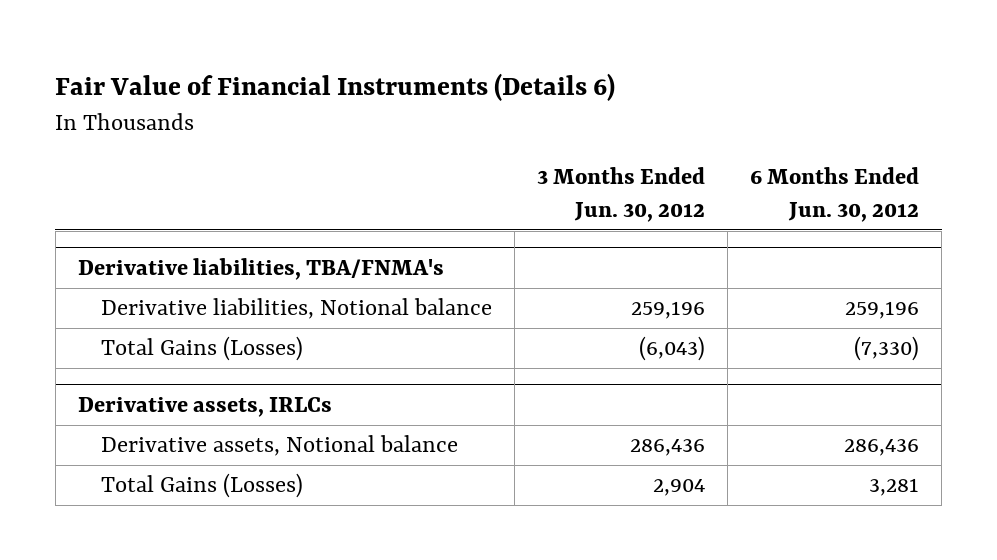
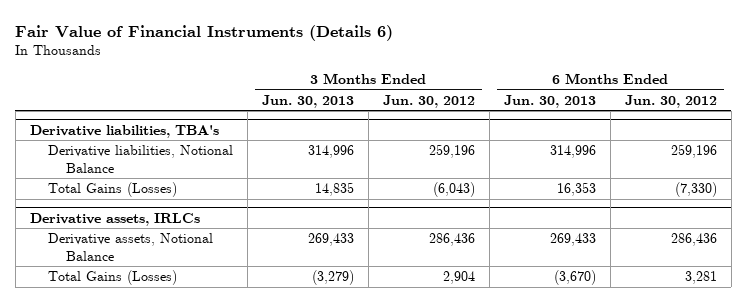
- | 3 Months Ended Jun. 30, 2012 | 6 Months Ended Jun. 30, 2012
+ | 3 Months Ended Jun. 30, 2013 | 3 Months Ended Jun. 30, 2012 | 6 Months Ended Jun. 30, 2013 | 6 Months Ended Jun. 30, 2012
- Derivative liabilities, TBA/FNMA's
- Derivative liabilities, Notional balance | 259,196 | 259,196
+ Derivative liabilities, TBA's
+ Derivative liabilities, Notional Balance | 314,996 | 259,196 | 314,996 | 259,196
@ Derivative assets, IRLCs
- Derivative assets, Notional balance | 286,436 | 286,436
+ Derivative assets, Notional Balance | 269,433 | 286,436 | 269,433 | 286,436

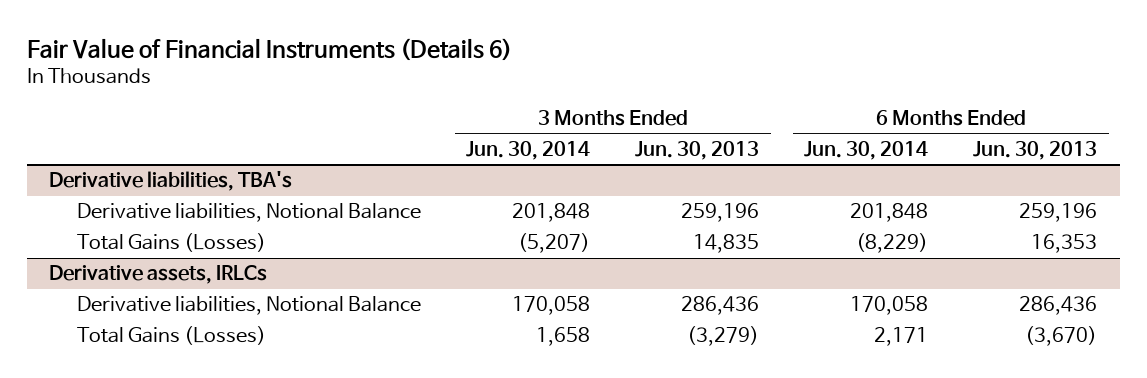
- | 3 Months Ended Jun. 30, 2013 | 3 Months Ended Jun. 30, 2012 | 6 Months Ended Jun. 30, 2013 | 6 Months Ended Jun. 30, 2012
+ | 3 Months Ended Jun. 30, 2014 | 3 Months Ended Jun. 30, 2013 | 6 Months Ended Jun. 30, 2014 | 6 Months Ended Jun. 30, 2013
@ Derivative liabilities, TBA's
- Derivative liabilities, Notional Balance | 314,996 | 259,196 | 314,996 | 259,196
+ Derivative liabilities, Notional Balance | 201,848 | 259,196 | 201,848 | 259,196
@ Derivative assets, IRLCs
- Derivative assets, Notional Balance | 269,433 | 286,436 | 269,433 | 286,436
+ Derivative liabilities, Notional Balance | 170,058 | 286,436 | 170,058 | 286,436

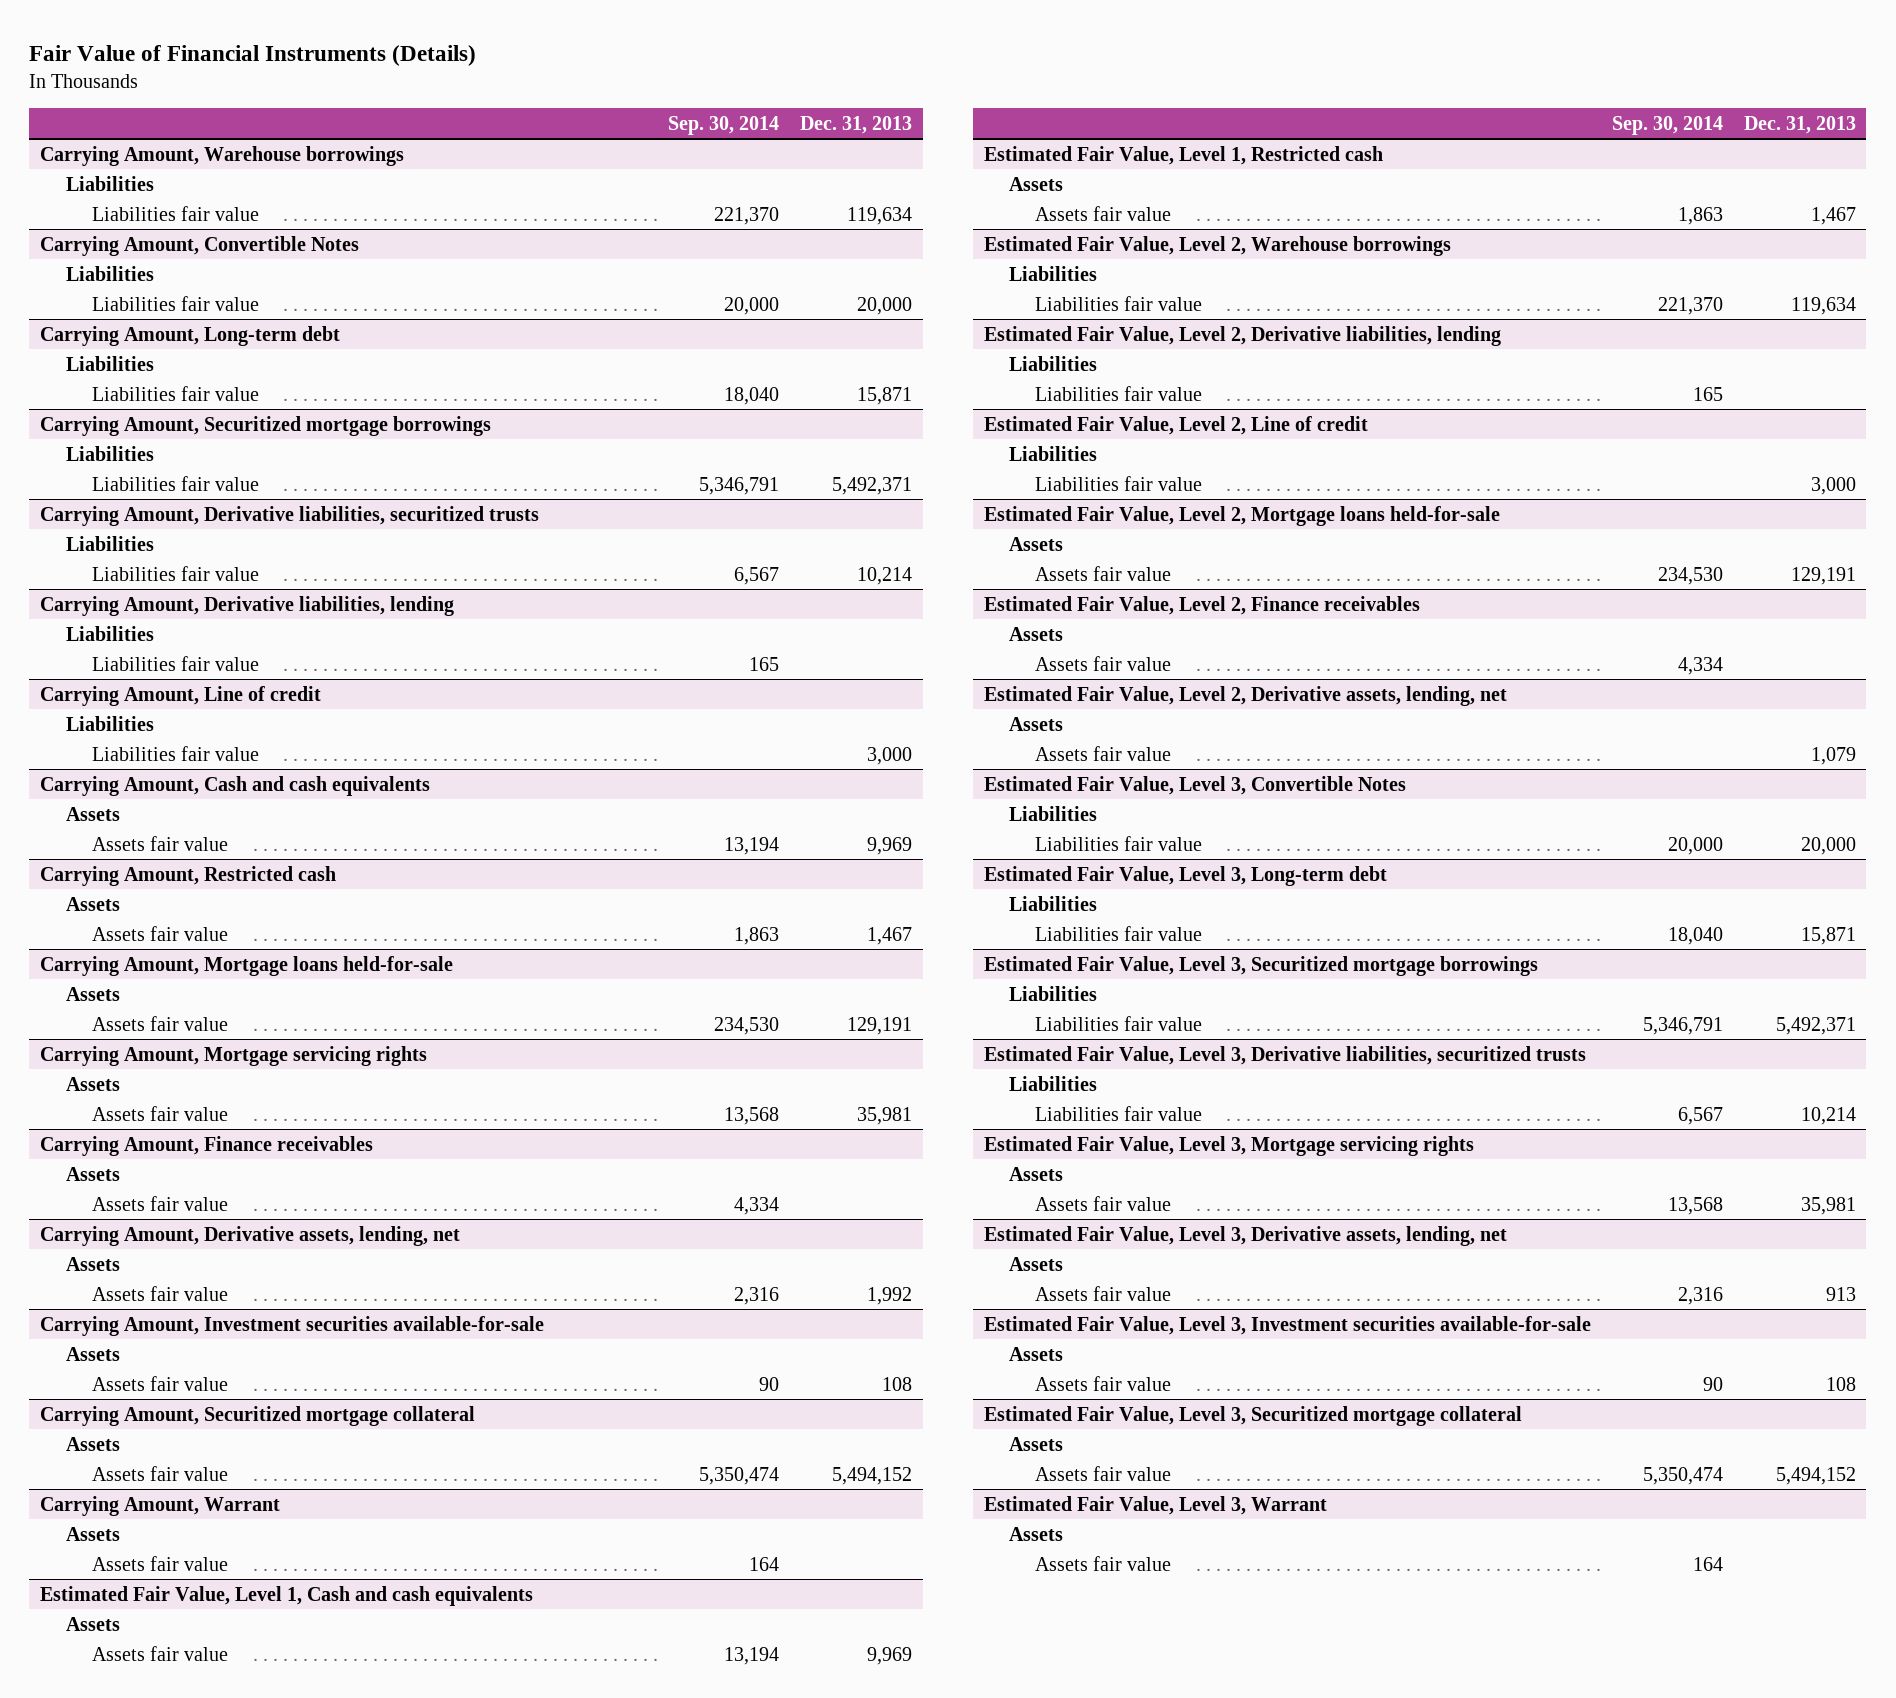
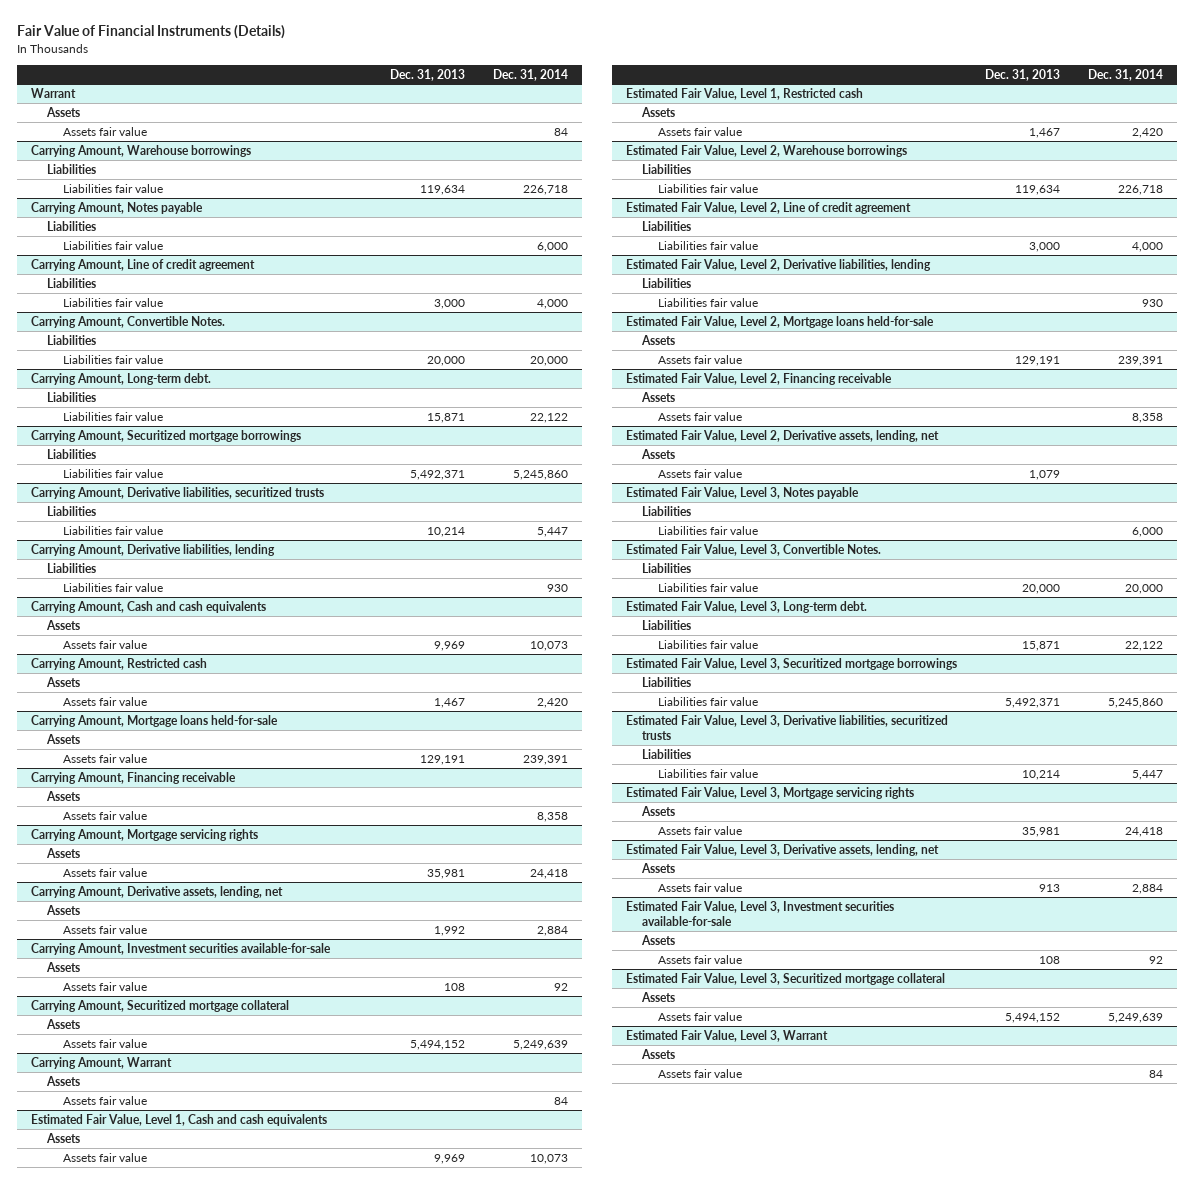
- | Sep. 30, 2014 | Dec. 31, 2013
+ | Dec. 31, 2013 | Dec. 31, 2014
+ Warrant
+ Assets
+ Assets fair value | | 84
- Carrying Amount, Convertible Notes
+ Carrying Amount, Notes payable
+ Liabilities fair value | | 6,000
+ Carrying Amount, Line of credit agreement
+ Liabilities
+ Liabilities fair value | 3,000 | 4,000
+ Carrying Amount, Convertible Notes.
+ Liabilities
- Carrying Amount, Long-term debt
+ Carrying Amount, Long-term debt.
- Carrying Amount, Line of credit
- Liabilities
- Liabilities fair value | | 3,000
+ Carrying Amount, Financing receivable
+ Assets
+ Assets fair value | | 8,358
- Carrying Amount, Finance receivables
- Assets
- Assets fair value | 4,334 |
+ Estimated Fair Value, Level 2, Line of credit agreement
+ Liabilities
+ Liabilities fair value | 3,000 | 4,000
- Estimated Fair Value, Level 2, Line of credit
- Liabilities
- Liabilities fair value | | 3,000
- Estimated Fair Value, Level 2, Finance receivables
+ Estimated Fair Value, Level 2, Financing receivable
- Estimated Fair Value, Level 3, Convertible Notes
+ Estimated Fair Value, Level 3, Notes payable
+ Liabilities fair value | | 6,000
+ Estimated Fair Value, Level 3, Convertible Notes.
+ Liabilities
- Estimated Fair Value, Level 3, Long-term debt
+ Estimated Fair Value, Level 3, Long-term debt.

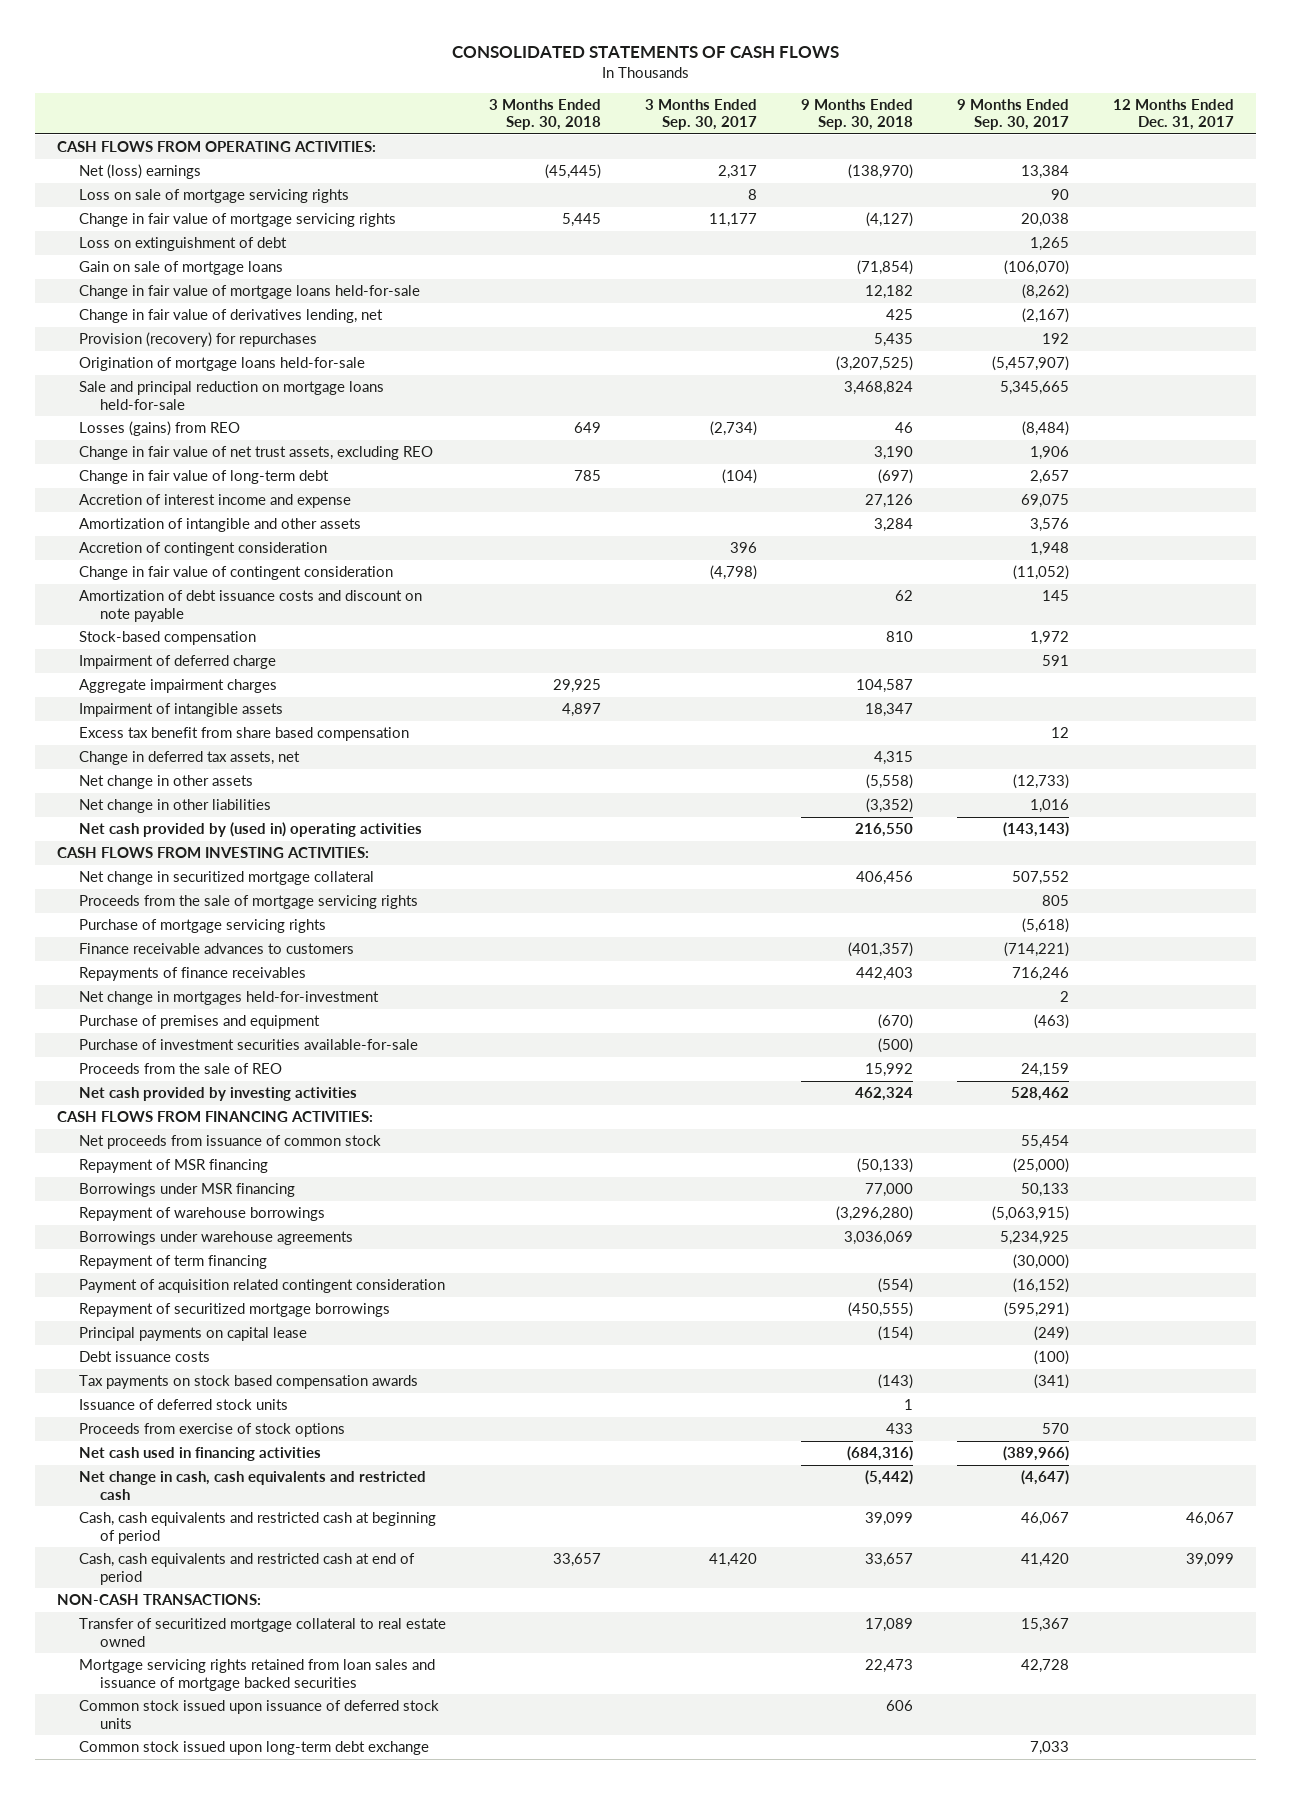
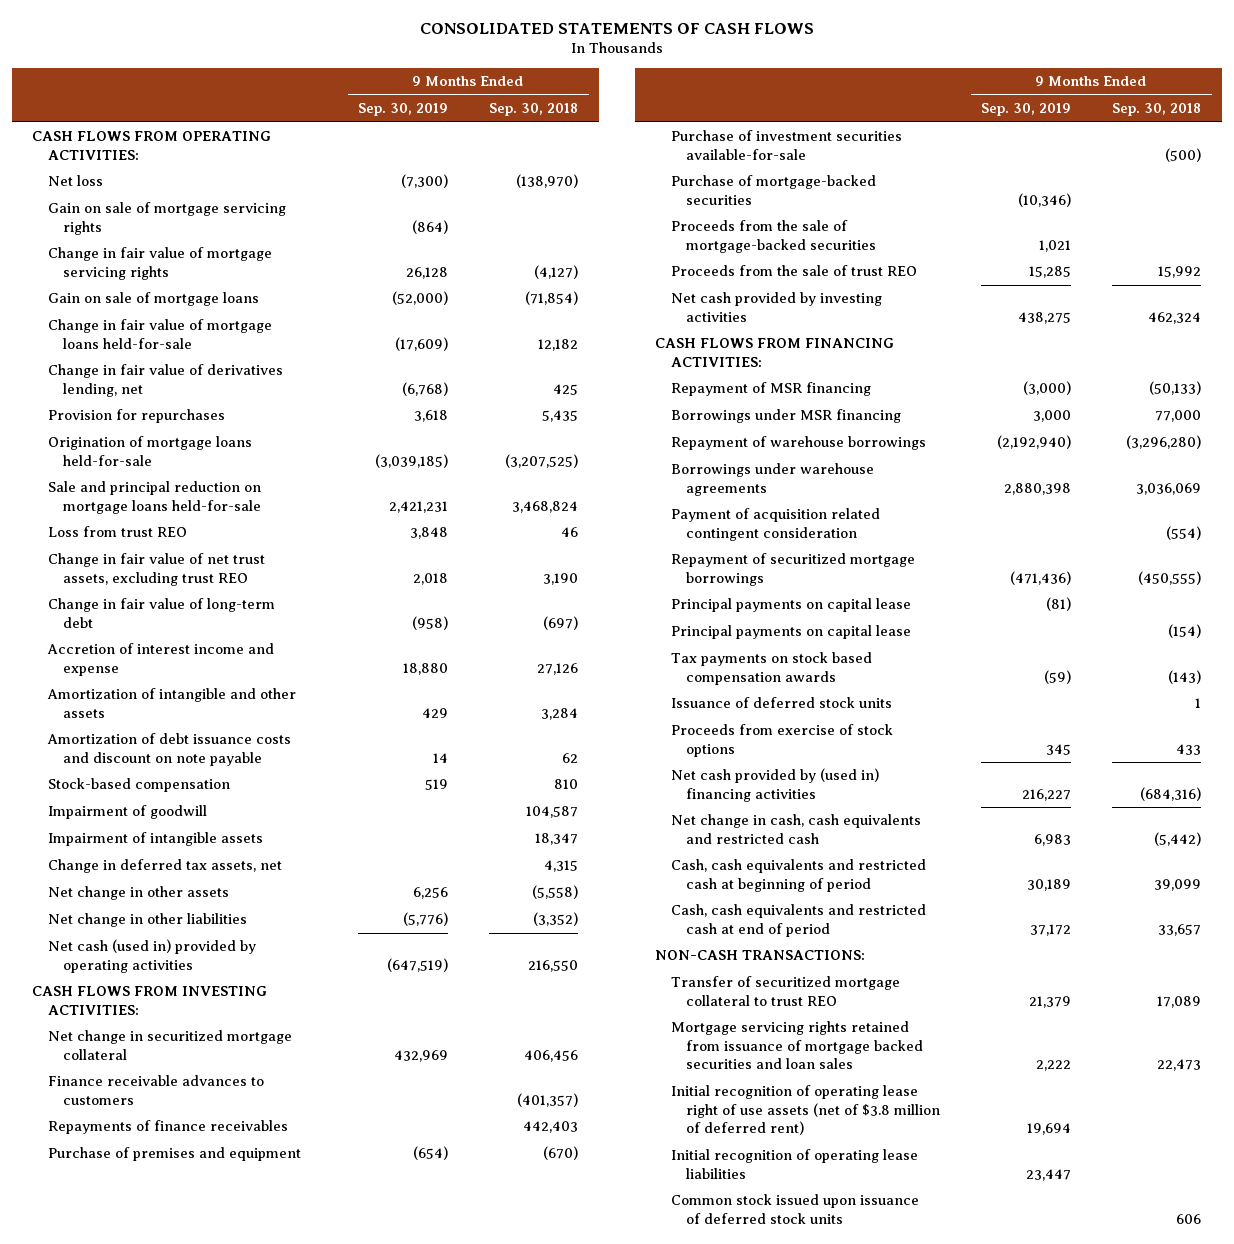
- | 3 Months Ended Sep. 30, 2018 | 3 Months Ended Sep. 30, 2017 | 9 Months Ended Sep. 30, 2018 | 9 Months Ended Sep. 30, 2017 | 12 Months Ended Dec. 31, 2017
+ | 9 Months Ended Sep. 30, 2019 | 9 Months Ended Sep. 30, 2018
- Net (loss) earnings | (45,445) | 2,317 | (138,970) | 13,384 |
- Loss on sale of mortgage servicing rights | | 8 | | 90 |
+ Net loss | (7,300) | (138,970)
+ Gain on sale of mortgage servicing rights | (864) |
- Loss on extinguishment of debt | | | | 1,265 |
- Provision (recovery) for repurchases | | | 5,435 | 192 |
+ Provision for repurchases | 3,618 | 5,435
- Losses (gains) from REO | 649 | (2,734) | 46 | (8,484) |
- Change in fair value of net trust assets, excluding REO | | | 3,190 | 1,906 |
+ Loss from trust REO | 3,848 | 46
+ Change in fair value of net trust assets, excluding trust REO | 2,018 | 3,190
- Accretion of contingent consideration | | 396 | | 1,948 |
- Change in fair value of contingent consideration | | (4,798) | | (11,052) |
- Impairment of deferred charge | | | | 591 |
- Aggregate impairment charges | 29,925 | | 104,587 | |
+ Impairment of goodwill | | 104,587
- Excess tax benefit from share based compensation | | | | 12 |
- Net cash provided by (used in) operating activities | | | 216,550 | (143,143) |
+ Net cash (used in) provided by operating activities | (647,519) | 216,550
- Proceeds from the sale of mortgage servicing rights | | | | 805 |
- Purchase of mortgage servicing rights | | | | (5,618) |
- Net change in mortgages held-for-investment | | | | 2 |
- Proceeds from the sale of REO | | | 15,992 | 24,159 |
+ Purchase of mortgage-backed securities | (10,346) |
+ Proceeds from the sale of mortgage-backed securities | 1,021 |
+ Proceeds from the sale of trust REO | 15,285 | 15,992
- Net proceeds from issuance of common stock | | | | 55,454 |
- Repayment of term financing | | | | (30,000) |
+ Principal payments on capital lease | (81) |
- Debt issuance costs | | | | (100) |
- Net cash used in financing activities | | | (684,316) | (389,966) |
+ Net cash provided by (used in) financing activities | 216,227 | (684,316)
- Transfer of securitized mortgage collateral to real estate owned | | | 17,089 | 15,367 |
- Mortgage servicing rights retained from loan sales and issuance of mortgage backed securities | | | 22,473 | 42,728 |
+ Transfer of securitized mortgage collateral to trust REO | 21,379 | 17,089
+ Mortgage servicing rights retained from issuance of mortgage backed securities and loan sales | 2,222 | 22,473
+ Initial recognition of operating lease right of use assets (net of $3.8 million of deferred rent) | 19,694 |
+ Initial recognition of operating lease liabilities | 23,447 |
- Common stock issued upon long-term debt exchange | | | | 7,033 |

